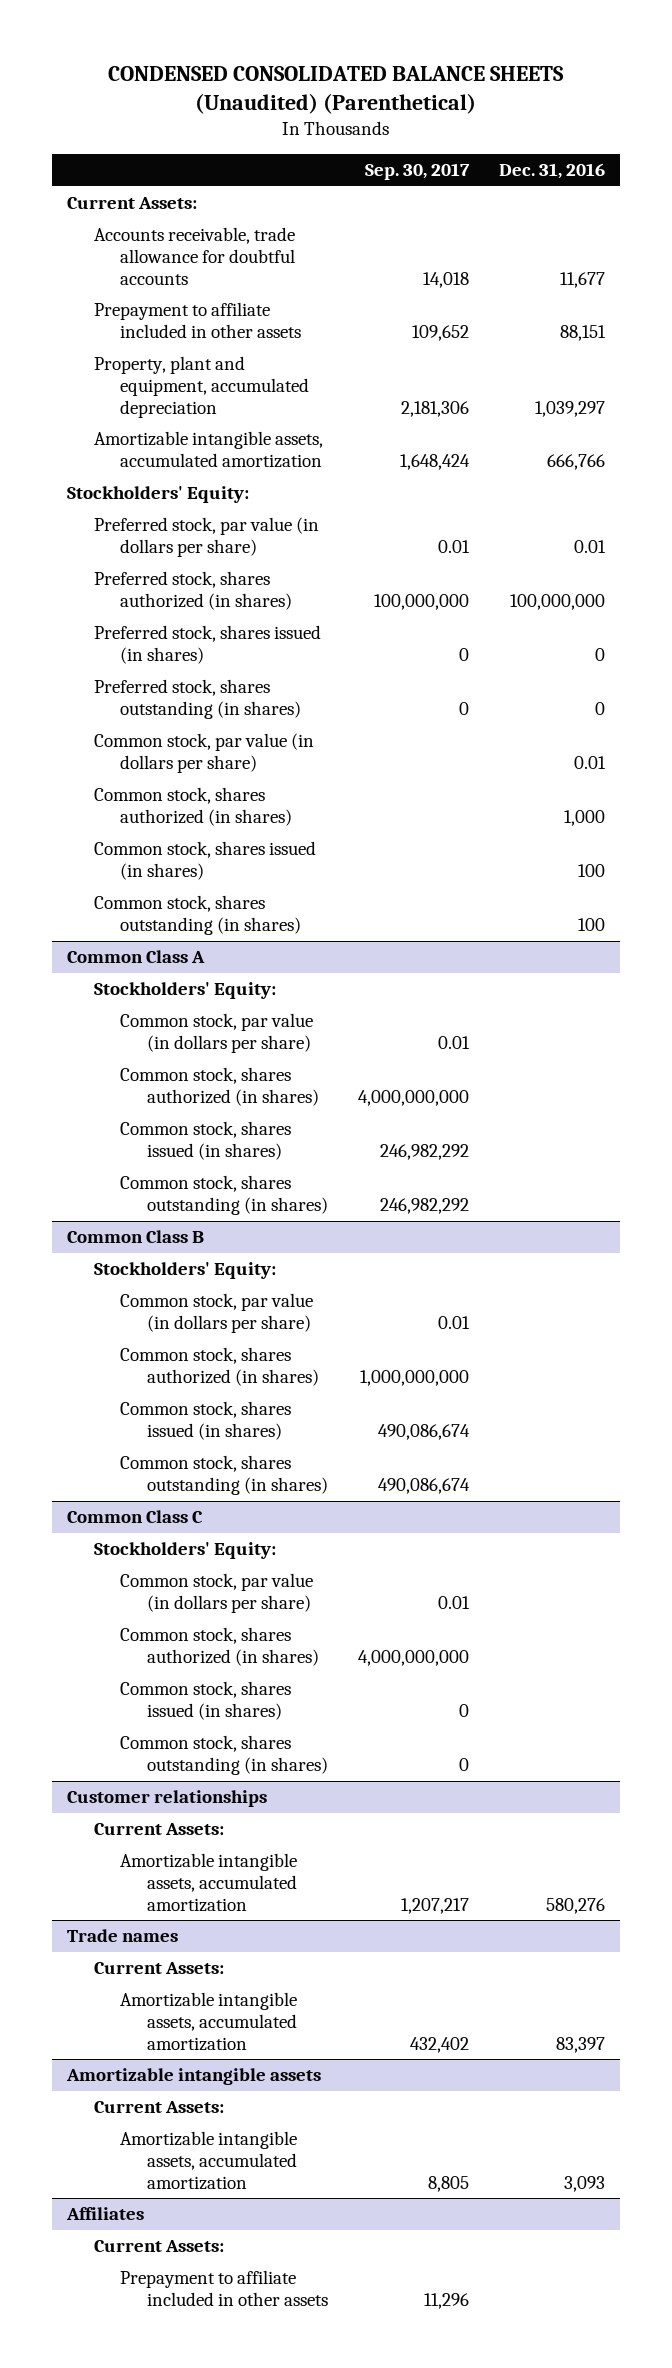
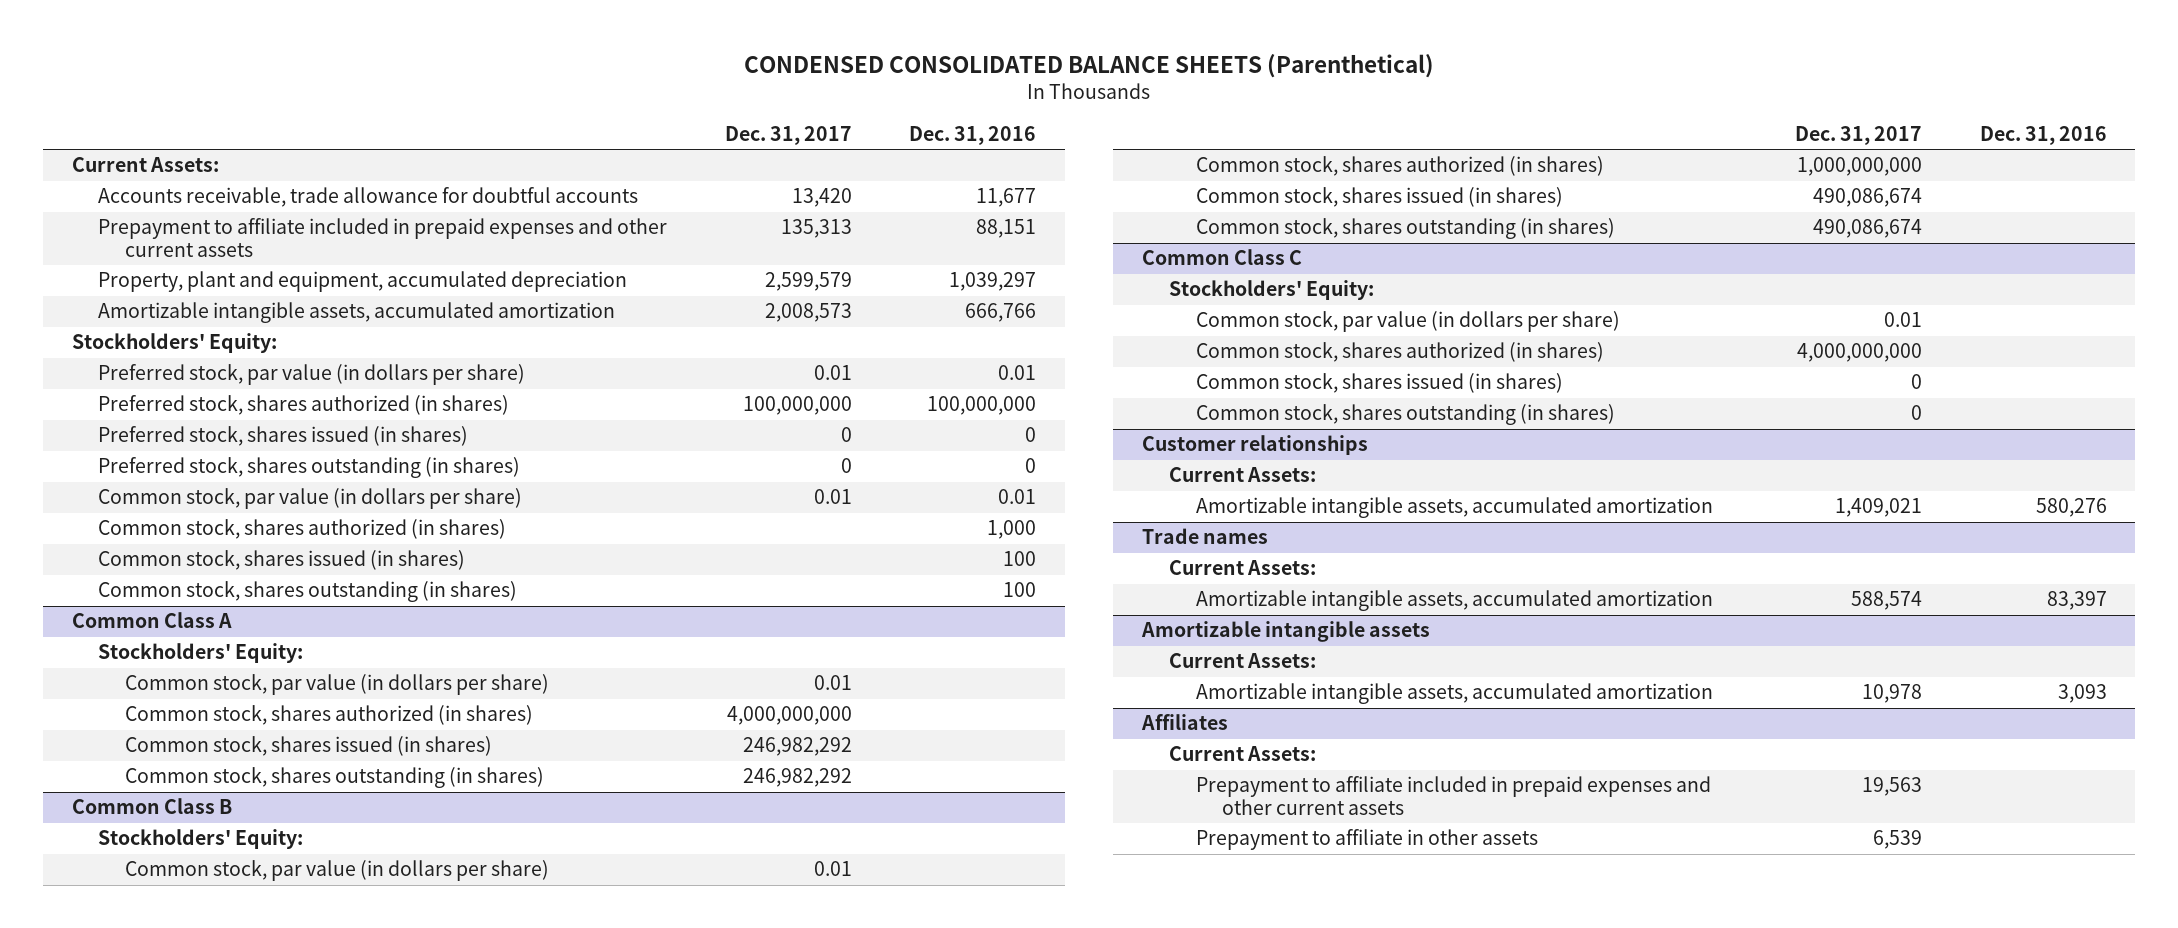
- CONDENSED CONSOLIDATED BALANCE SHEETS (Unaudited) (Parenthetical)
+ CONDENSED CONSOLIDATED BALANCE SHEETS (Parenthetical)
- | Sep. 30, 2017 | Dec. 31, 2016
+ | Dec. 31, 2017 | Dec. 31, 2016
- Prepayment to affiliate included in other assets | 109,652 | 88,151
+ Prepayment to affiliate included in prepaid expenses and other current assets | 135,313 | 88,151
@ Affiliates
- Prepayment to affiliate included in other assets | 11,296 |
+ Prepayment to affiliate included in prepaid expenses and other current assets | 19,563 |
+ Prepayment to affiliate in other assets | 6,539 |

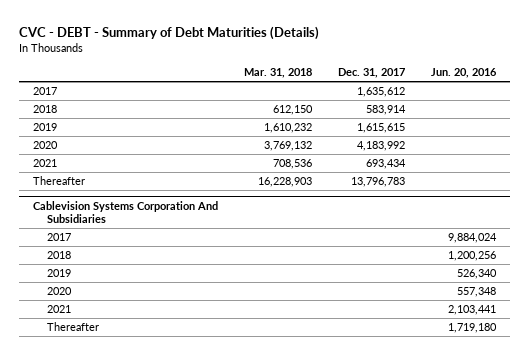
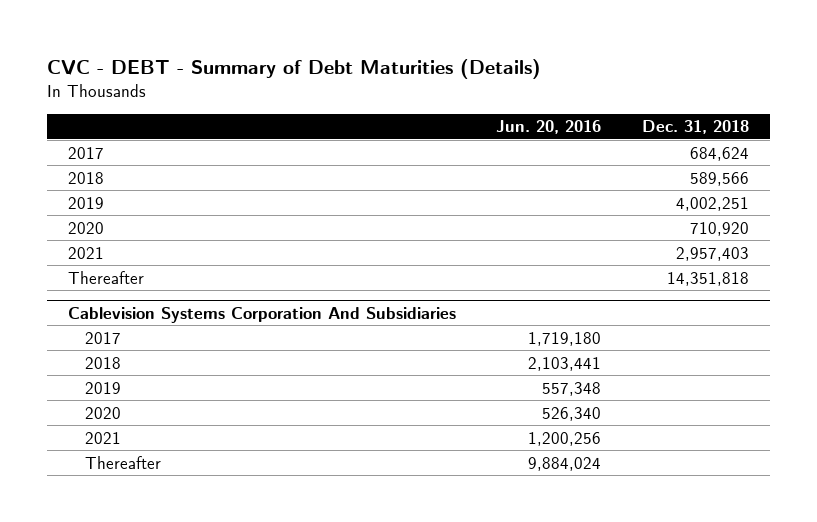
- | Mar. 31, 2018 | Dec. 31, 2017 | Jun. 20, 2016
+ | Jun. 20, 2016 | Dec. 31, 2018
@ Cablevision Systems Corporation And Subsidiaries
- 2017 | | | 9,884,024
- 2018 | | | 1,200,256
- 2019 | | | 526,340
- 2020 | | | 557,348
- 2021 | | | 2,103,441
- Thereafter | | | 1,719,180
+ 2017 | 1,719,180 |
+ 2018 | 2,103,441 |
+ 2019 | 557,348 |
+ 2020 | 526,340 |
+ 2021 | 1,200,256 |
+ Thereafter | 9,884,024 |

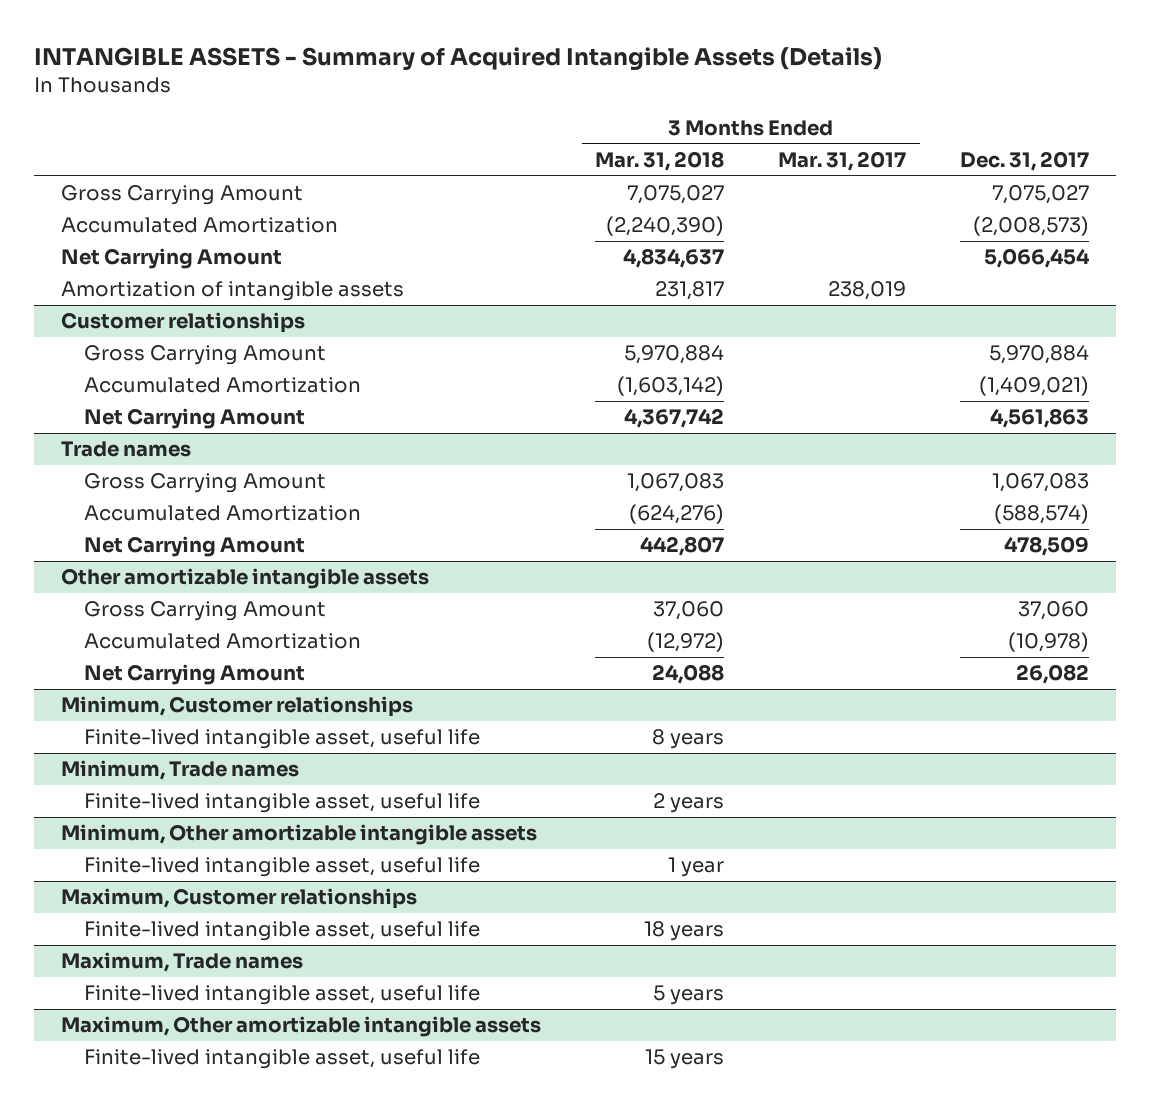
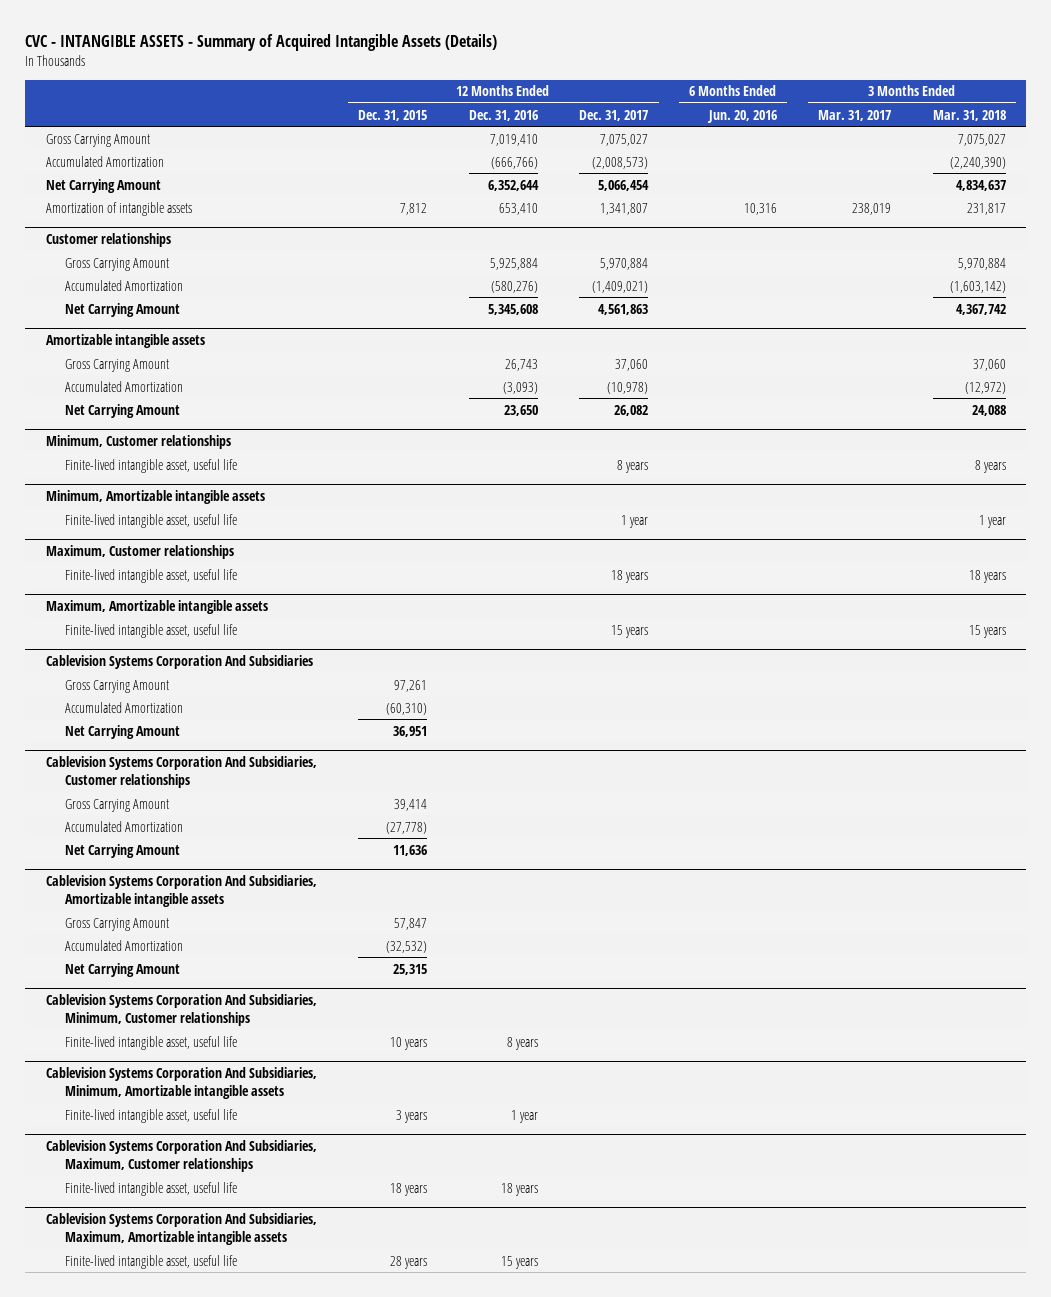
- INTANGIBLE ASSETS - Summary of Acquired Intangible Assets (Details)
+ CVC - INTANGIBLE ASSETS - Summary of Acquired Intangible Assets (Details)
- | 3 Months Ended Mar. 31, 2018 | 3 Months Ended Mar. 31, 2017 | Dec. 31, 2017
+ | 12 Months Ended Dec. 31, 2015 | 12 Months Ended Dec. 31, 2016 | 12 Months Ended Dec. 31, 2017 | 6 Months Ended Jun. 20, 2016 | 3 Months Ended Mar. 31, 2017 | 3 Months Ended Mar. 31, 2018
- Trade names
- Gross Carrying Amount | 1,067,083 | | 1,067,083
- Accumulated Amortization | (624,276) | | (588,574)
- Net Carrying Amount | 442,807 | | 478,509
- Other amortizable intangible assets
+ Amortizable intangible assets
- Minimum, Trade names
- Finite-lived intangible asset, useful life | 2 years | |
- Minimum, Other amortizable intangible assets
+ Minimum, Amortizable intangible assets
- Maximum, Trade names
- Finite-lived intangible asset, useful life | 5 years | |
- Maximum, Other amortizable intangible assets
+ Maximum, Amortizable intangible assets
+ Cablevision Systems Corporation And Subsidiaries
+ Gross Carrying Amount | 97,261 | | | | |
+ Accumulated Amortization | (60,310) | | | | |
+ Net Carrying Amount | 36,951 | | | | |
+ Cablevision Systems Corporation And Subsidiaries, Customer relationships
+ Gross Carrying Amount | 39,414 | | | | |
+ Accumulated Amortization | (27,778) | | | | |
+ Net Carrying Amount | 11,636 | | | | |
+ Cablevision Systems Corporation And Subsidiaries, Amortizable intangible assets
+ Gross Carrying Amount | 57,847 | | | | |
+ Accumulated Amortization | (32,532) | | | | |
+ Net Carrying Amount | 25,315 | | | | |
+ Cablevision Systems Corporation And Subsidiaries, Minimum, Customer relationships
+ Finite-lived intangible asset, useful life | 10 years | 8 years | | | |
+ Cablevision Systems Corporation And Subsidiaries, Minimum, Amortizable intangible assets
+ Finite-lived intangible asset, useful life | 3 years | 1 year | | | |
+ Cablevision Systems Corporation And Subsidiaries, Maximum, Customer relationships
+ Finite-lived intangible asset, useful life | 18 years | 18 years | | | |
+ Cablevision Systems Corporation And Subsidiaries, Maximum, Amortizable intangible assets
+ Finite-lived intangible asset, useful life | 28 years | 15 years | | | |

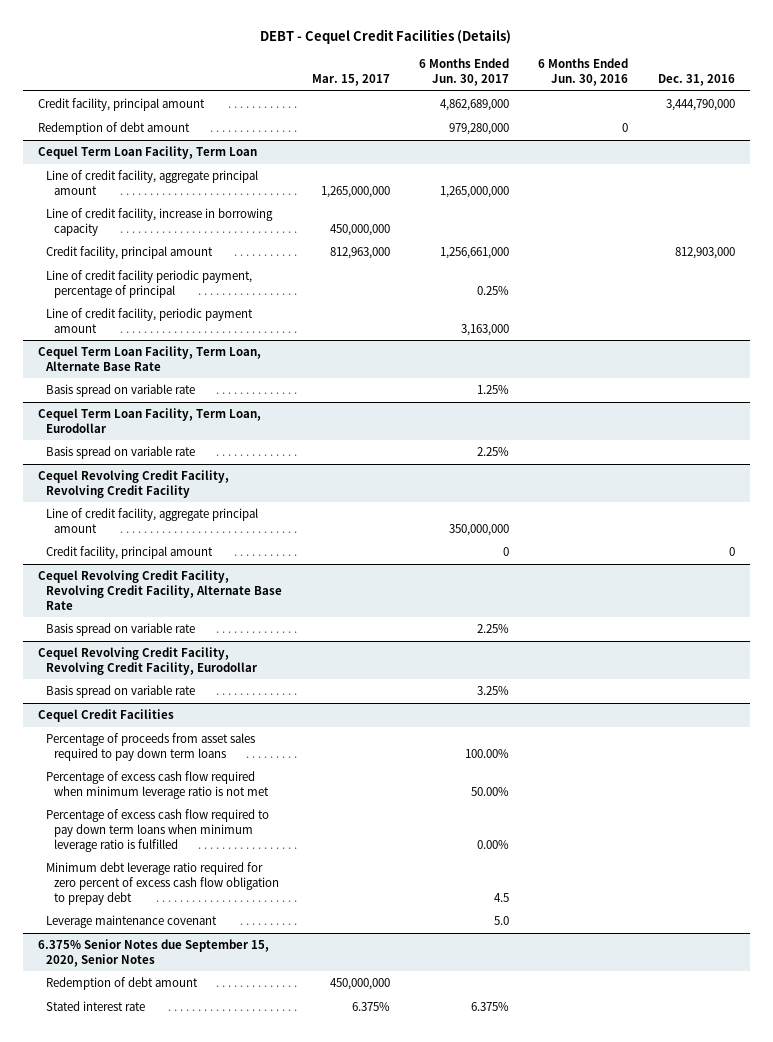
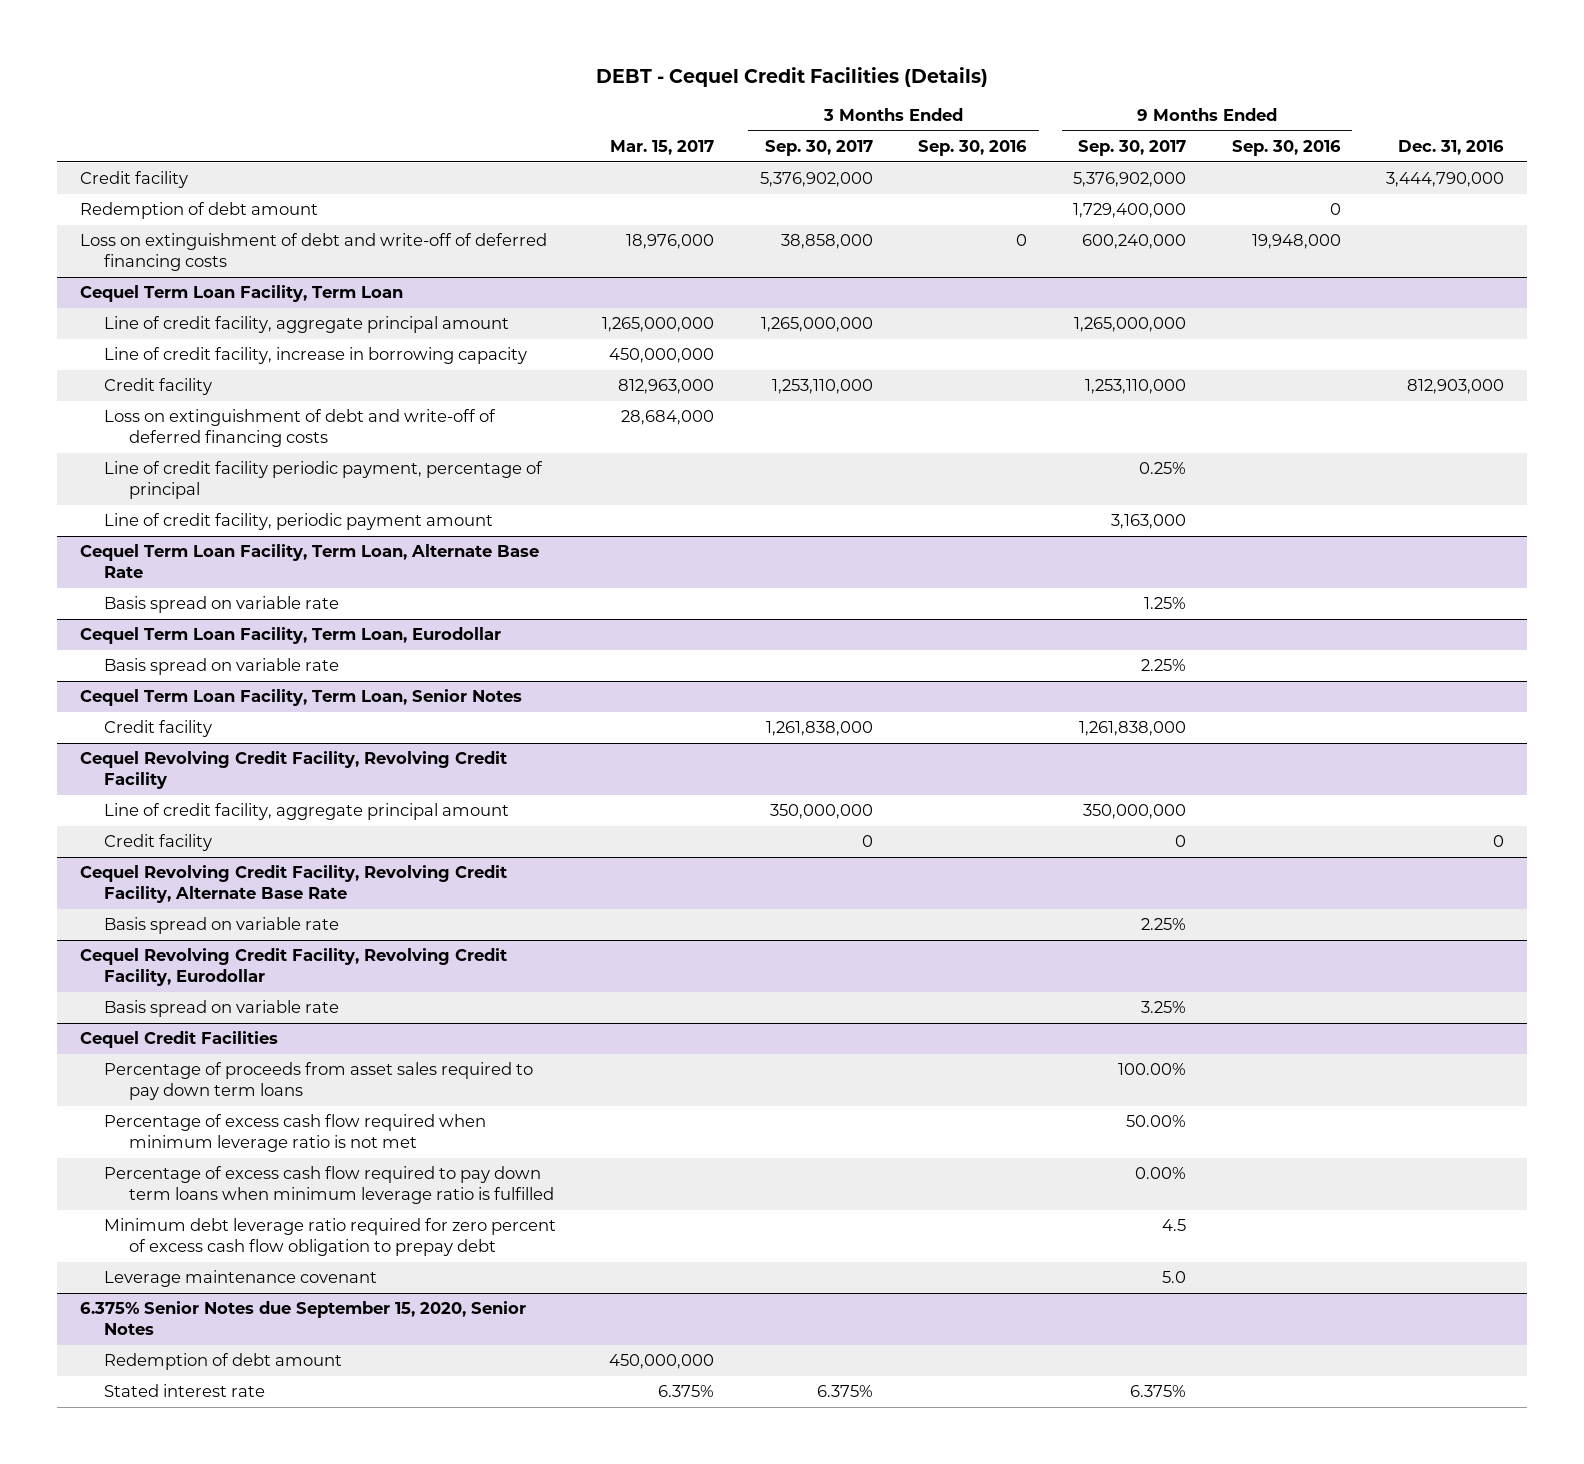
- | Mar. 15, 2017 | 6 Months Ended Jun. 30, 2017 | 6 Months Ended Jun. 30, 2016 | Dec. 31, 2016
+ | Mar. 15, 2017 | 3 Months Ended Sep. 30, 2017 | 3 Months Ended Sep. 30, 2016 | 9 Months Ended Sep. 30, 2017 | 9 Months Ended Sep. 30, 2016 | Dec. 31, 2016
- Credit facility, principal amount | | 4,862,689,000 | | 3,444,790,000
+ Credit facility | | 5,376,902,000 | | 5,376,902,000 | | 3,444,790,000
+ Loss on extinguishment of debt and write-off of deferred financing costs | 18,976,000 | 38,858,000 | 0 | 600,240,000 | 19,948,000 |
@ Cequel Term Loan Facility, Term Loan
- Credit facility, principal amount | 812,963,000 | 1,256,661,000 | | 812,903,000
+ Credit facility | 812,963,000 | 1,253,110,000 | | 1,253,110,000 | | 812,903,000
+ Loss on extinguishment of debt and write-off of deferred financing costs | 28,684,000 | | | | |
+ Cequel Term Loan Facility, Term Loan, Senior Notes
+ Credit facility | | 1,261,838,000 | | 1,261,838,000 | |
@ Cequel Revolving Credit Facility, Revolving Credit Facility
- Credit facility, principal amount | | 0 | | 0
+ Credit facility | | 0 | | 0 | | 0

